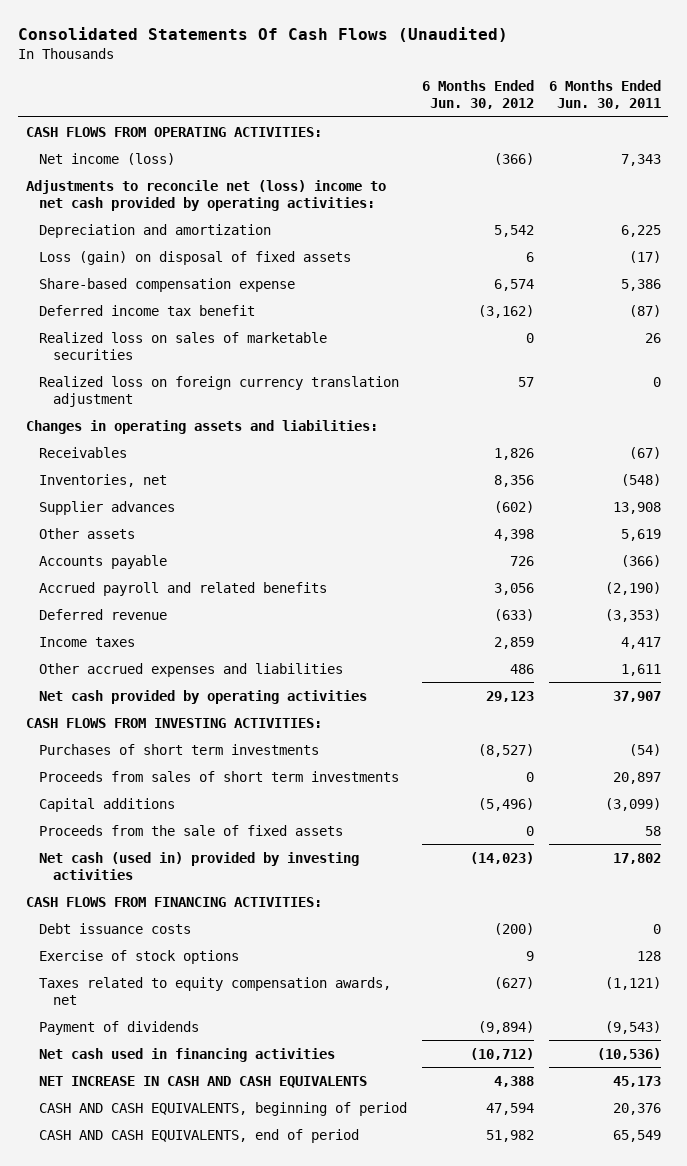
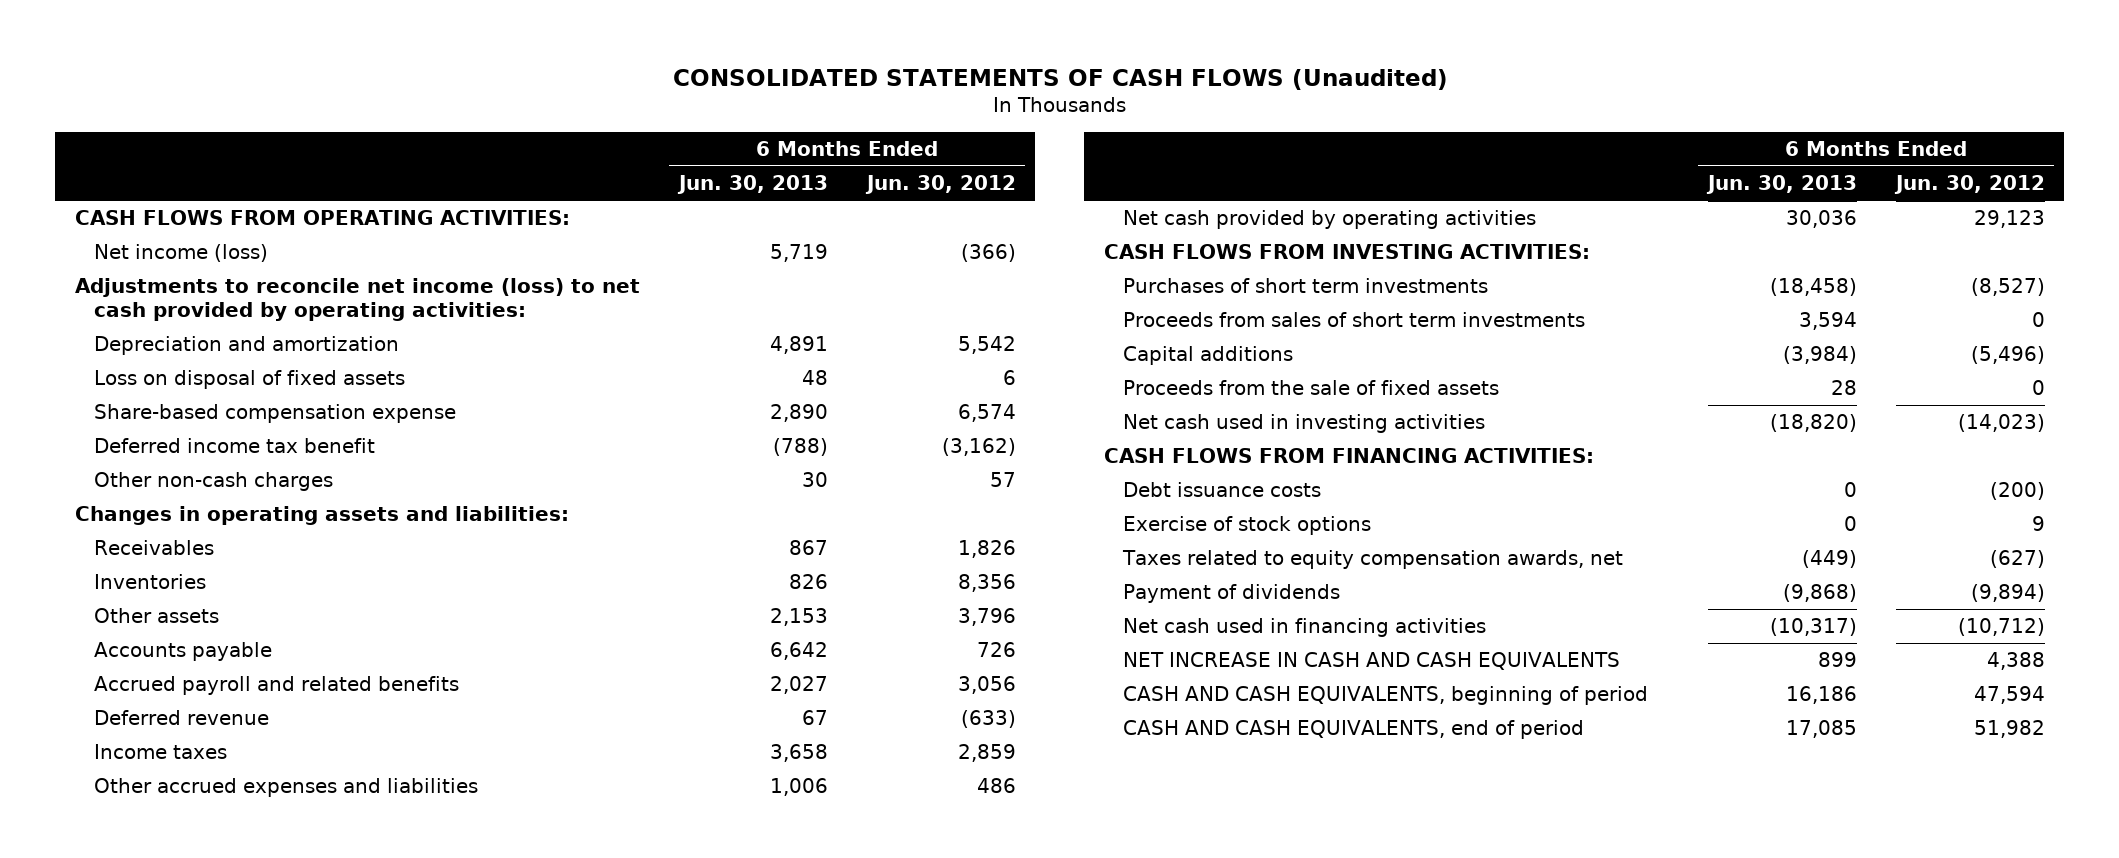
- Consolidated Statements Of Cash Flows (Unaudited)
+ CONSOLIDATED STATEMENTS OF CASH FLOWS (Unaudited)
- | 6 Months Ended Jun. 30, 2012 | 6 Months Ended Jun. 30, 2011
+ | 6 Months Ended Jun. 30, 2013 | 6 Months Ended Jun. 30, 2012
- Adjustments to reconcile net (loss) income to net cash provided by operating activities:
+ Adjustments to reconcile net income (loss) to net cash provided by operating activities:
- Loss (gain) on disposal of fixed assets | 6 | (17)
+ Loss on disposal of fixed assets | 48 | 6
- Realized loss on sales of marketable securities | 0 | 26
- Realized loss on foreign currency translation adjustment | 57 | 0
+ Other non-cash charges | 30 | 57
- Inventories, net | 8,356 | (548)
- Supplier advances | (602) | 13,908
- Other assets | 4,398 | 5,619
+ Inventories | 826 | 8,356
+ Other assets | 2,153 | 3,796
- Net cash (used in) provided by investing activities | (14,023) | 17,802
+ Net cash used in investing activities | (18,820) | (14,023)

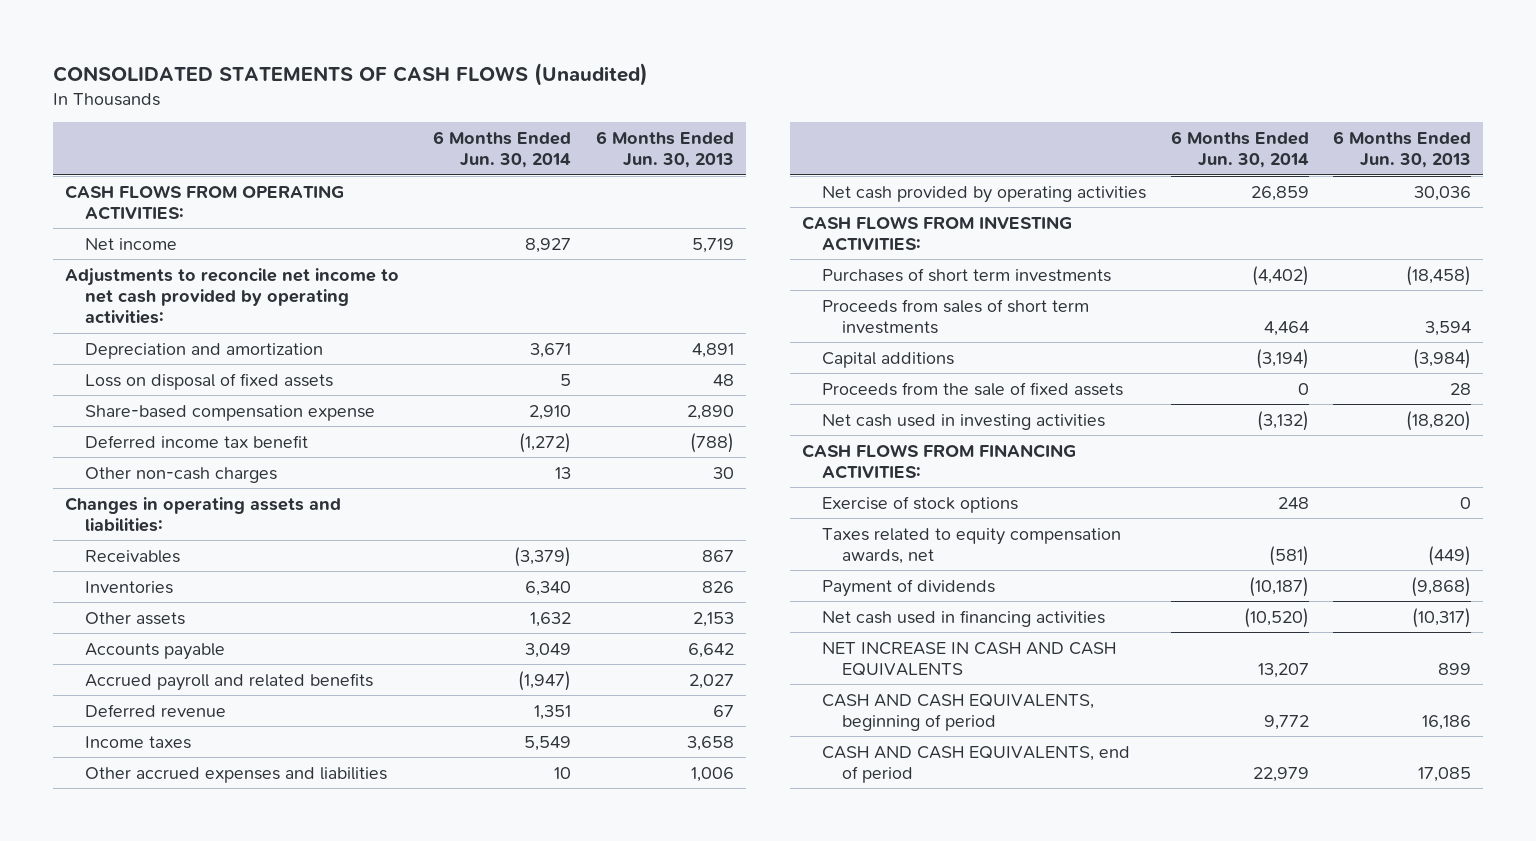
- | 6 Months Ended Jun. 30, 2013 | 6 Months Ended Jun. 30, 2012
+ | 6 Months Ended Jun. 30, 2014 | 6 Months Ended Jun. 30, 2013
- Net income (loss) | 5,719 | (366)
- Adjustments to reconcile net income (loss) to net cash provided by operating activities:
+ Net income | 8,927 | 5,719
+ Adjustments to reconcile net income to net cash provided by operating activities:
- Debt issuance costs | 0 | (200)

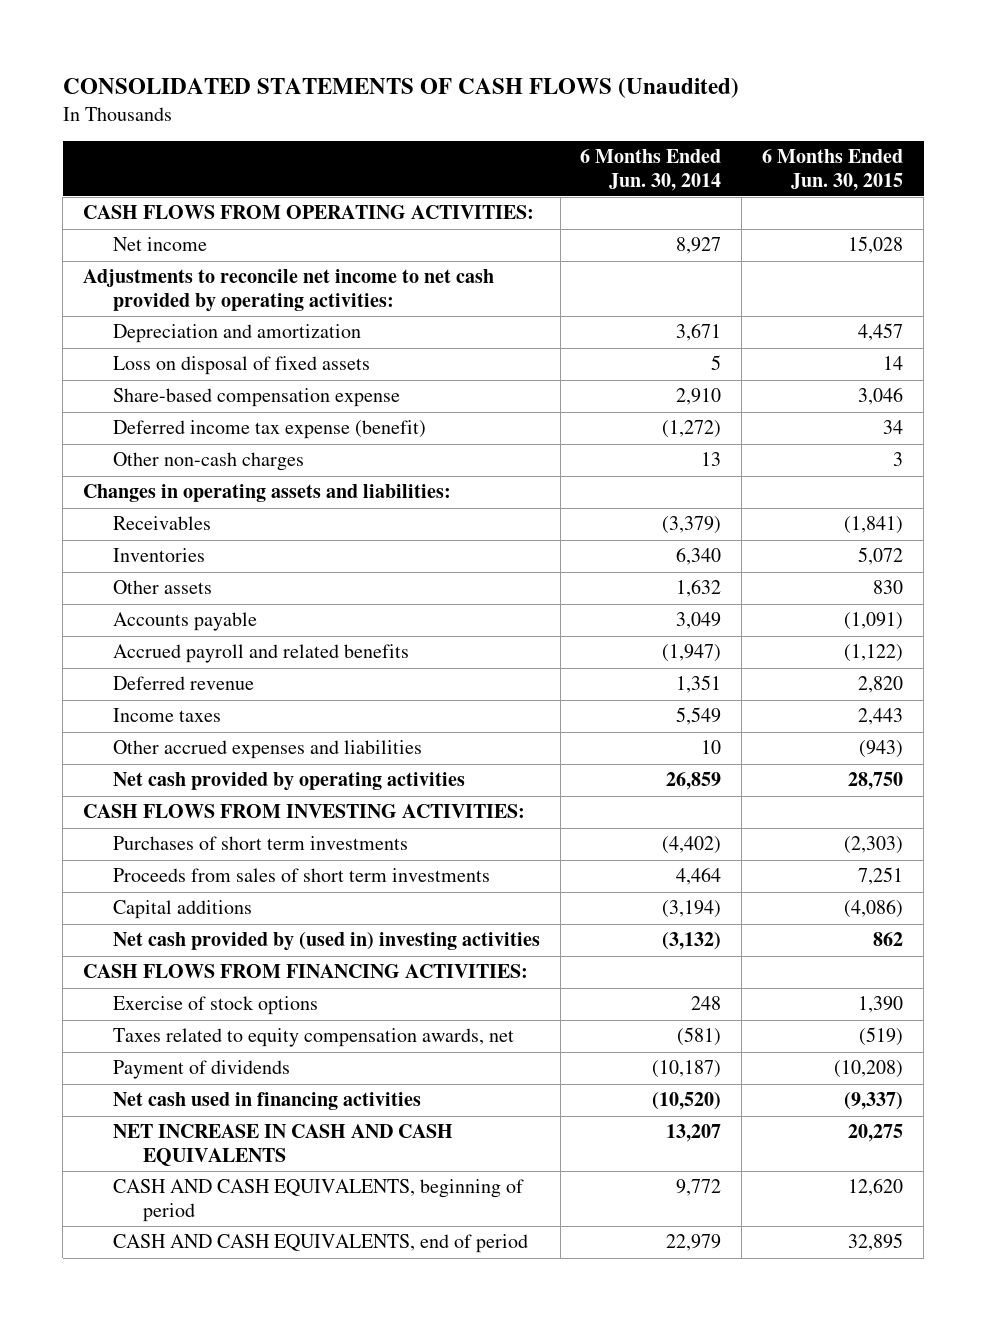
- | 6 Months Ended Jun. 30, 2014 | 6 Months Ended Jun. 30, 2013
+ | 6 Months Ended Jun. 30, 2014 | 6 Months Ended Jun. 30, 2015
- Deferred income tax benefit | (1,272) | (788)
+ Deferred income tax expense (benefit) | (1,272) | 34
- Proceeds from the sale of fixed assets | 0 | 28
- Net cash used in investing activities | (3,132) | (18,820)
+ Net cash provided by (used in) investing activities | (3,132) | 862

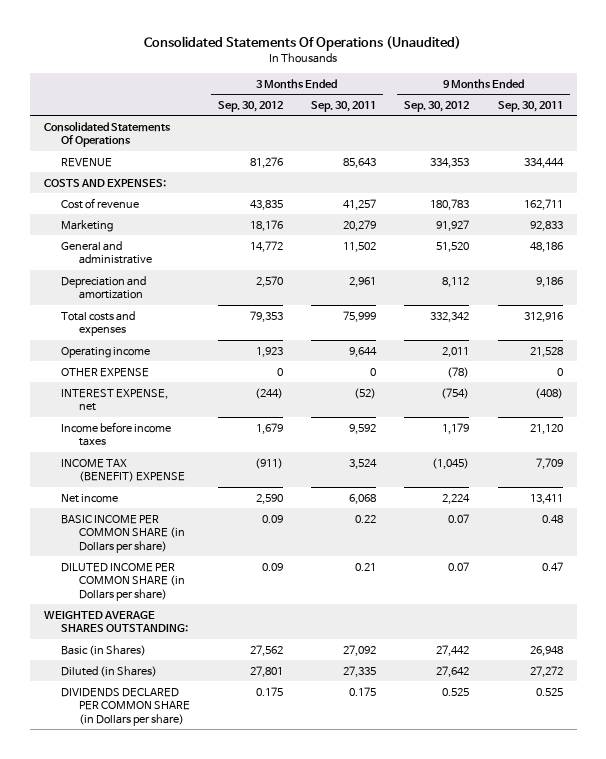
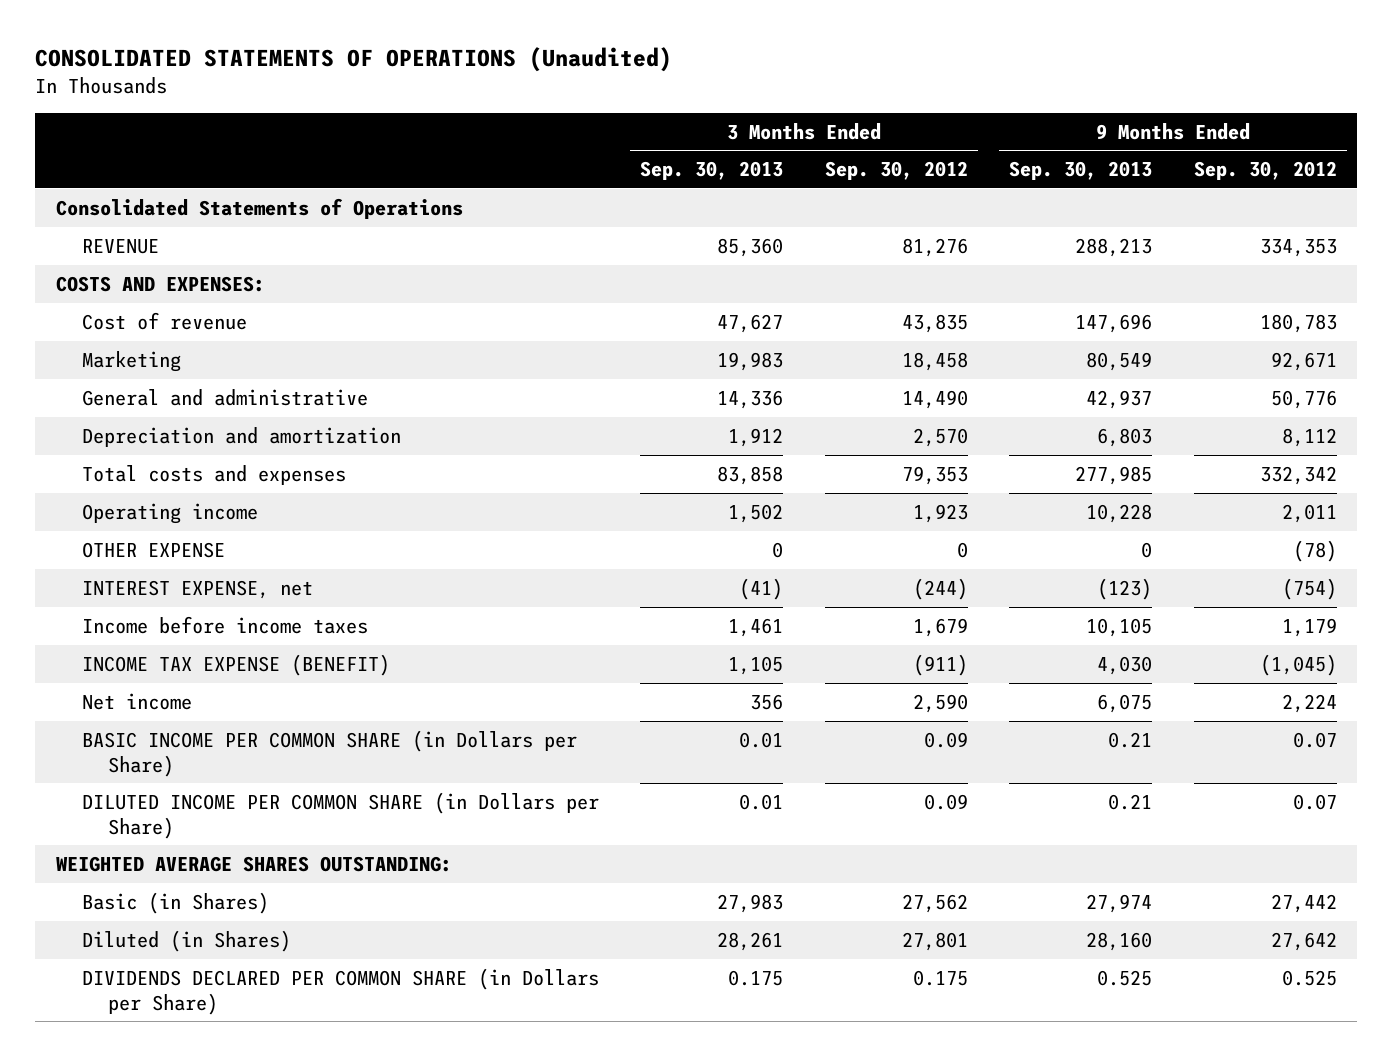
- Consolidated Statements Of Operations (Unaudited)
+ CONSOLIDATED STATEMENTS OF OPERATIONS (Unaudited)
- | 3 Months Ended Sep. 30, 2012 | 3 Months Ended Sep. 30, 2011 | 9 Months Ended Sep. 30, 2012 | 9 Months Ended Sep. 30, 2011
+ | 3 Months Ended Sep. 30, 2013 | 3 Months Ended Sep. 30, 2012 | 9 Months Ended Sep. 30, 2013 | 9 Months Ended Sep. 30, 2012
- Consolidated Statements Of Operations
+ Consolidated Statements of Operations
- Marketing | 18,176 | 20,279 | 91,927 | 92,833
- General and administrative | 14,772 | 11,502 | 51,520 | 48,186
+ Marketing | 19,983 | 18,458 | 80,549 | 92,671
+ General and administrative | 14,336 | 14,490 | 42,937 | 50,776
- INCOME TAX (BENEFIT) EXPENSE | (911) | 3,524 | (1,045) | 7,709
+ INCOME TAX EXPENSE (BENEFIT) | 1,105 | (911) | 4,030 | (1,045)
- BASIC INCOME PER COMMON SHARE (in Dollars per share) | 0.09 | 0.22 | 0.07 | 0.48
- DILUTED INCOME PER COMMON SHARE (in Dollars per share) | 0.09 | 0.21 | 0.07 | 0.47
+ BASIC INCOME PER COMMON SHARE (in Dollars per Share) | 0.01 | 0.09 | 0.21 | 0.07
+ DILUTED INCOME PER COMMON SHARE (in Dollars per Share) | 0.01 | 0.09 | 0.21 | 0.07
- DIVIDENDS DECLARED PER COMMON SHARE (in Dollars per share) | 0.175 | 0.175 | 0.525 | 0.525
+ DIVIDENDS DECLARED PER COMMON SHARE (in Dollars per Share) | 0.175 | 0.175 | 0.525 | 0.525

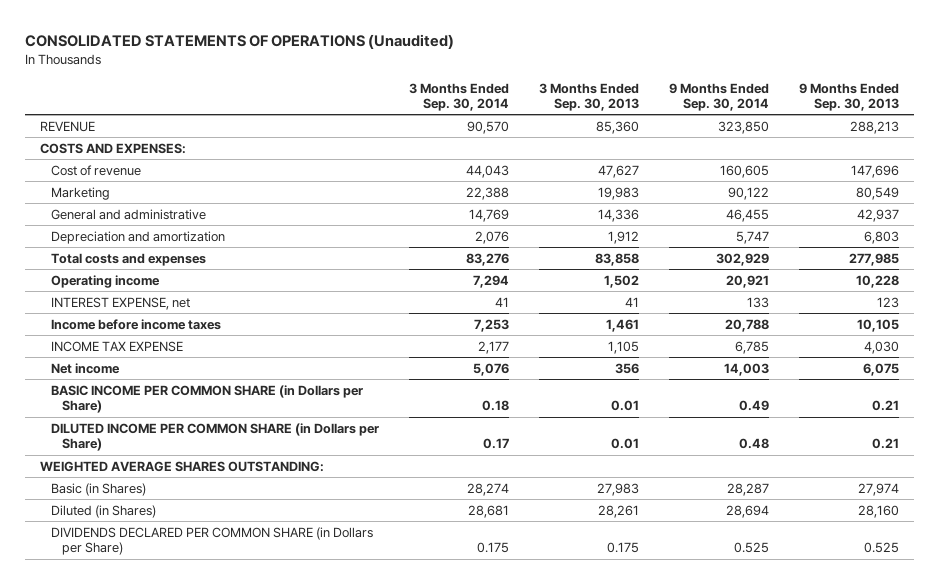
- | 3 Months Ended Sep. 30, 2013 | 3 Months Ended Sep. 30, 2012 | 9 Months Ended Sep. 30, 2013 | 9 Months Ended Sep. 30, 2012
+ | 3 Months Ended Sep. 30, 2014 | 3 Months Ended Sep. 30, 2013 | 9 Months Ended Sep. 30, 2014 | 9 Months Ended Sep. 30, 2013
- Consolidated Statements of Operations
- OTHER EXPENSE | 0 | 0 | 0 | (78)
- INTEREST EXPENSE, net | (41) | (244) | (123) | (754)
+ INTEREST EXPENSE, net | 41 | 41 | 133 | 123
- INCOME TAX EXPENSE (BENEFIT) | 1,105 | (911) | 4,030 | (1,045)
+ INCOME TAX EXPENSE | 2,177 | 1,105 | 6,785 | 4,030

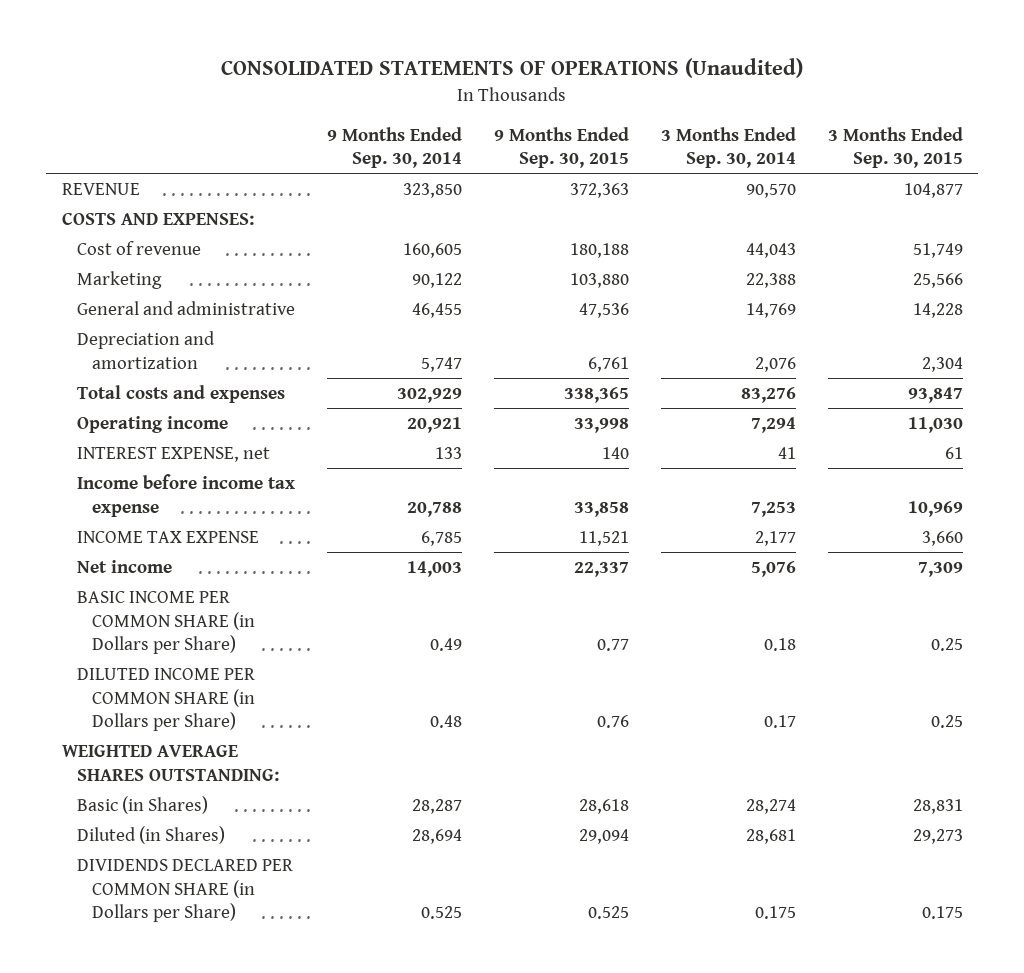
- | 3 Months Ended Sep. 30, 2014 | 3 Months Ended Sep. 30, 2013 | 9 Months Ended Sep. 30, 2014 | 9 Months Ended Sep. 30, 2013
+ | 9 Months Ended Sep. 30, 2014 | 9 Months Ended Sep. 30, 2015 | 3 Months Ended Sep. 30, 2014 | 3 Months Ended Sep. 30, 2015
- Income before income taxes | 7,253 | 1,461 | 20,788 | 10,105
+ Income before income tax expense | 20,788 | 33,858 | 7,253 | 10,969

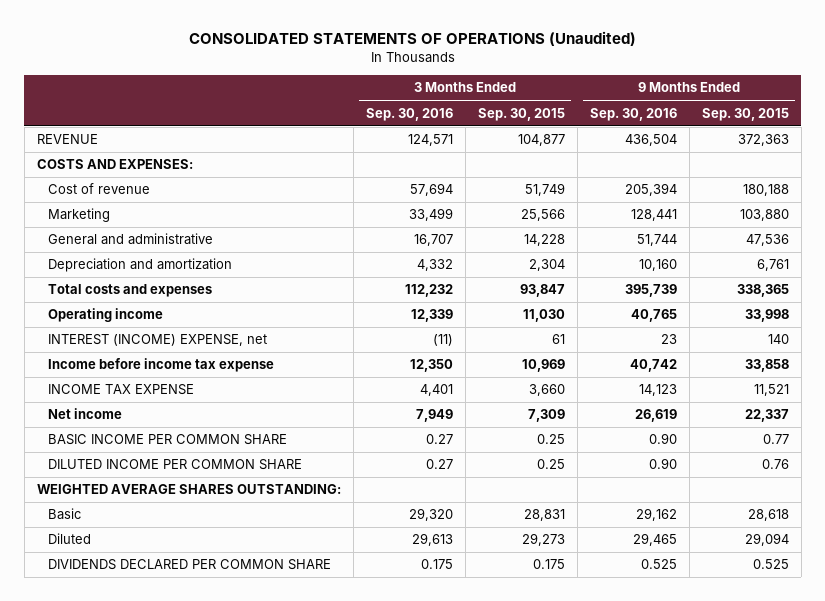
- | 9 Months Ended Sep. 30, 2014 | 9 Months Ended Sep. 30, 2015 | 3 Months Ended Sep. 30, 2014 | 3 Months Ended Sep. 30, 2015
+ | 3 Months Ended Sep. 30, 2016 | 3 Months Ended Sep. 30, 2015 | 9 Months Ended Sep. 30, 2016 | 9 Months Ended Sep. 30, 2015
- INTEREST EXPENSE, net | 133 | 140 | 41 | 61
+ INTEREST (INCOME) EXPENSE, net | (11) | 61 | 23 | 140
- BASIC INCOME PER COMMON SHARE (in Dollars per Share) | 0.49 | 0.77 | 0.18 | 0.25
- DILUTED INCOME PER COMMON SHARE (in Dollars per Share) | 0.48 | 0.76 | 0.17 | 0.25
+ BASIC INCOME PER COMMON SHARE | 0.27 | 0.25 | 0.90 | 0.77
+ DILUTED INCOME PER COMMON SHARE | 0.27 | 0.25 | 0.90 | 0.76
- Basic (in Shares) | 28,287 | 28,618 | 28,274 | 28,831
- Diluted (in Shares) | 28,694 | 29,094 | 28,681 | 29,273
- DIVIDENDS DECLARED PER COMMON SHARE (in Dollars per Share) | 0.525 | 0.525 | 0.175 | 0.175
+ Basic | 29,320 | 28,831 | 29,162 | 28,618
+ Diluted | 29,613 | 29,273 | 29,465 | 29,094
+ DIVIDENDS DECLARED PER COMMON SHARE | 0.175 | 0.175 | 0.525 | 0.525

